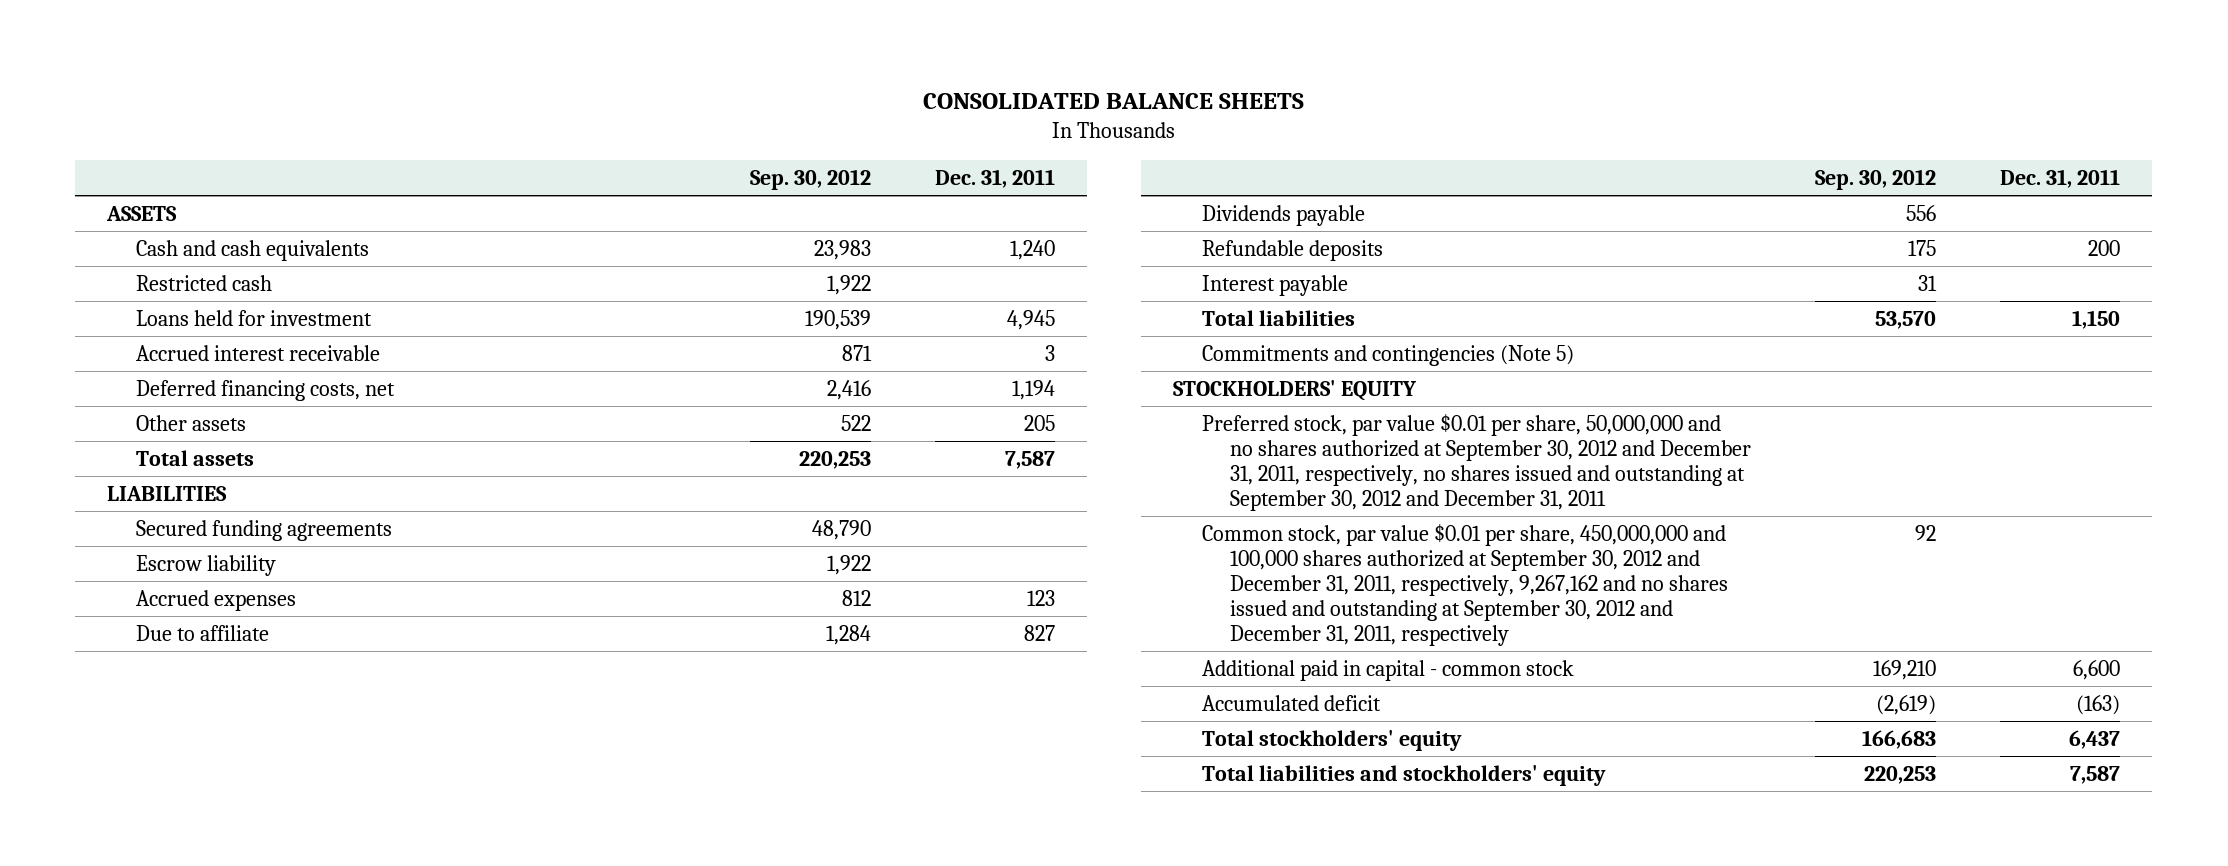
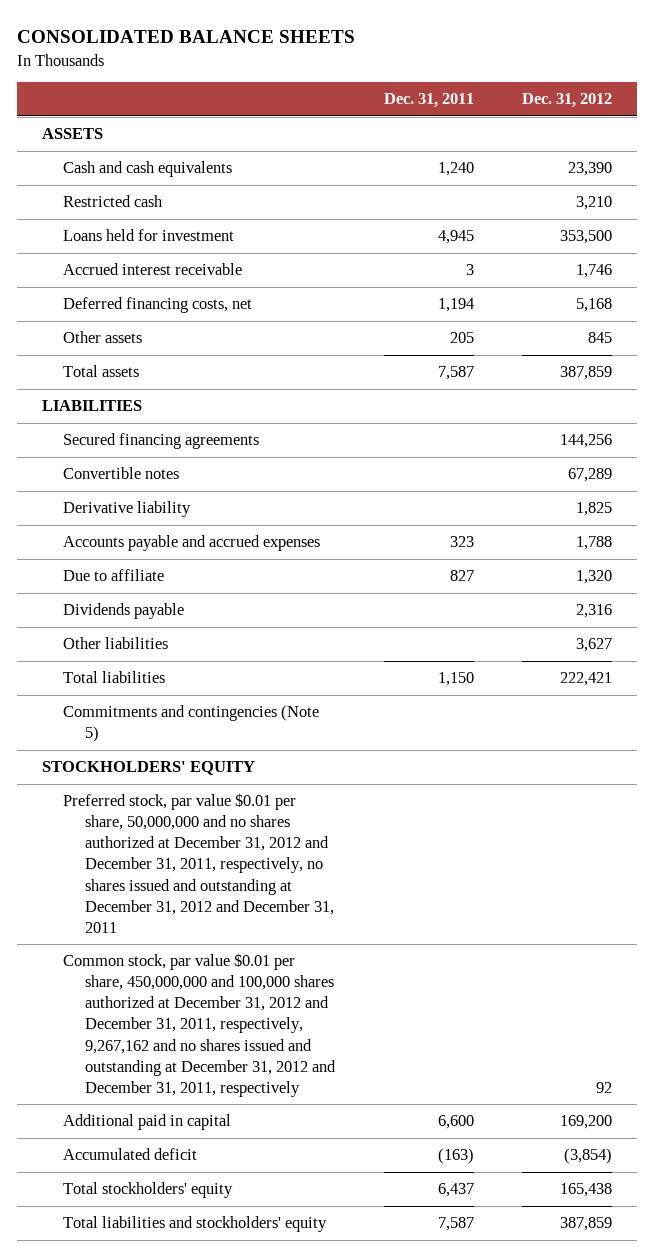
- | Sep. 30, 2012 | Dec. 31, 2011
+ | Dec. 31, 2011 | Dec. 31, 2012
- Secured funding agreements | 48,790 |
- Escrow liability | 1,922 |
- Accrued expenses | 812 | 123
+ Secured financing agreements | | 144,256
+ Convertible notes | | 67,289
+ Derivative liability | | 1,825
+ Accounts payable and accrued expenses | 323 | 1,788
- Refundable deposits | 175 | 200
- Interest payable | 31 |
+ Other liabilities | | 3,627
- Preferred stock, par value $0.01 per share, 50,000,000 and no shares authorized at September 30, 2012 and December 31, 2011, respectively, no shares issued and outstanding at September 30, 2012 and December 31, 2011
- Common stock, par value $0.01 per share, 450,000,000 and 100,000 shares authorized at September 30, 2012 and December 31, 2011, respectively, 9,267,162 and no shares issued and outstanding at September 30, 2012 and December 31, 2011, respectively | 92 |
- Additional paid in capital - common stock | 169,210 | 6,600
+ Preferred stock, par value $0.01 per share, 50,000,000 and no shares authorized at December 31, 2012 and December 31, 2011, respectively, no shares issued and outstanding at December 31, 2012 and December 31, 2011
+ Common stock, par value $0.01 per share, 450,000,000 and 100,000 shares authorized at December 31, 2012 and December 31, 2011, respectively, 9,267,162 and no shares issued and outstanding at December 31, 2012 and December 31, 2011, respectively | | 92
+ Additional paid in capital | 6,600 | 169,200

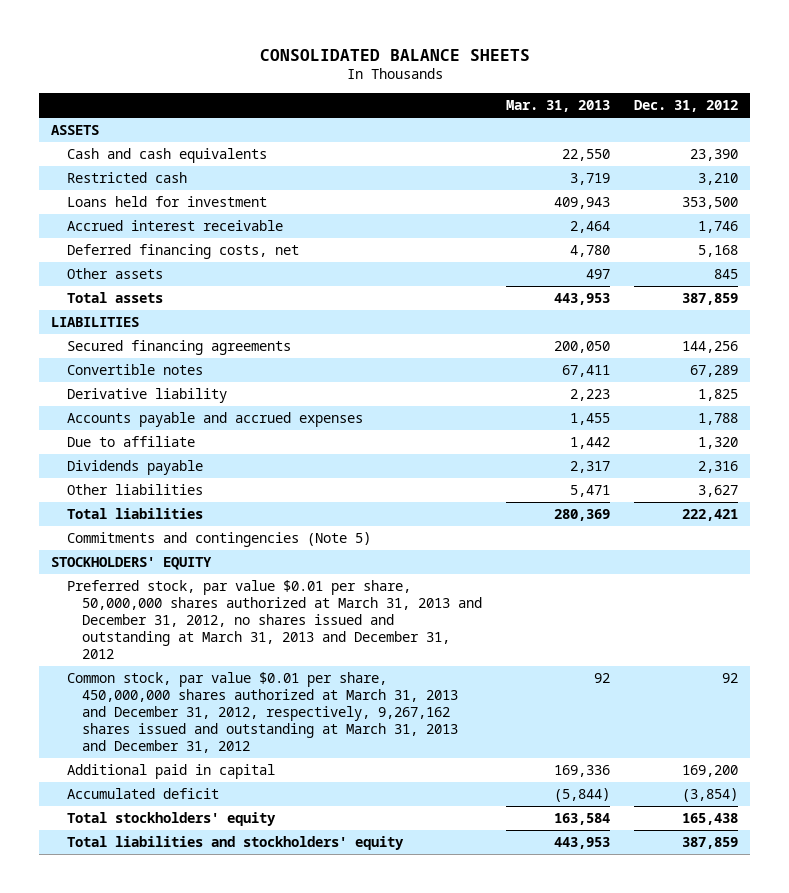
- | Dec. 31, 2011 | Dec. 31, 2012
+ | Mar. 31, 2013 | Dec. 31, 2012
- Preferred stock, par value $0.01 per share, 50,000,000 and no shares authorized at December 31, 2012 and December 31, 2011, respectively, no shares issued and outstanding at December 31, 2012 and December 31, 2011
- Common stock, par value $0.01 per share, 450,000,000 and 100,000 shares authorized at December 31, 2012 and December 31, 2011, respectively, 9,267,162 and no shares issued and outstanding at December 31, 2012 and December 31, 2011, respectively | | 92
+ Preferred stock, par value $0.01 per share, 50,000,000 shares authorized at March 31, 2013 and December 31, 2012, no shares issued and outstanding at March 31, 2013 and December 31, 2012
+ Common stock, par value $0.01 per share, 450,000,000 shares authorized at March 31, 2013 and December 31, 2012, respectively, 9,267,162 shares issued and outstanding at March 31, 2013 and December 31, 2012 | 92 | 92

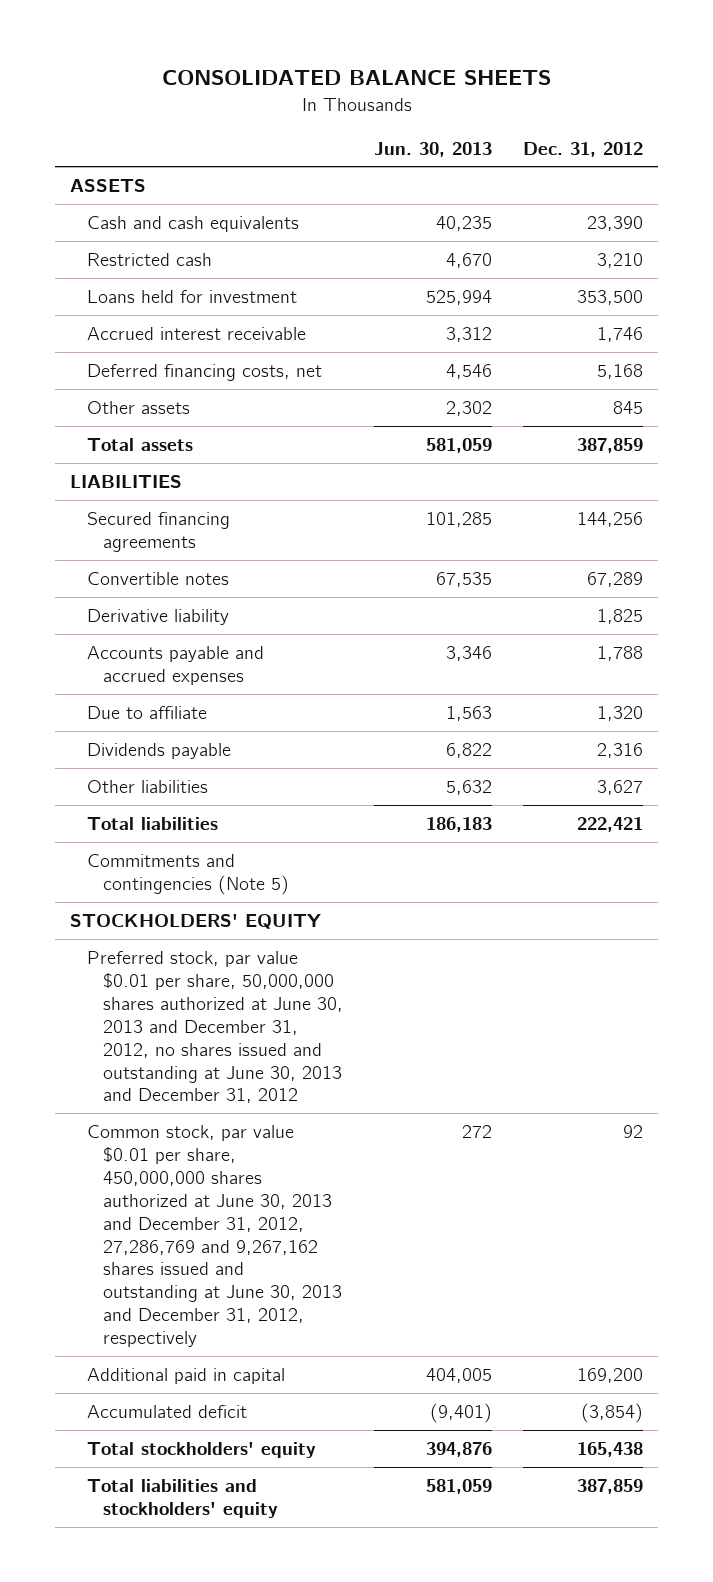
- | Mar. 31, 2013 | Dec. 31, 2012
+ | Jun. 30, 2013 | Dec. 31, 2012
- Preferred stock, par value $0.01 per share, 50,000,000 shares authorized at March 31, 2013 and December 31, 2012, no shares issued and outstanding at March 31, 2013 and December 31, 2012
- Common stock, par value $0.01 per share, 450,000,000 shares authorized at March 31, 2013 and December 31, 2012, respectively, 9,267,162 shares issued and outstanding at March 31, 2013 and December 31, 2012 | 92 | 92
+ Preferred stock, par value $0.01 per share, 50,000,000 shares authorized at June 30, 2013 and December 31, 2012, no shares issued and outstanding at June 30, 2013 and December 31, 2012
+ Common stock, par value $0.01 per share, 450,000,000 shares authorized at June 30, 2013 and December 31, 2012, 27,286,769 and 9,267,162 shares issued and outstanding at June 30, 2013 and December 31, 2012, respectively | 272 | 92

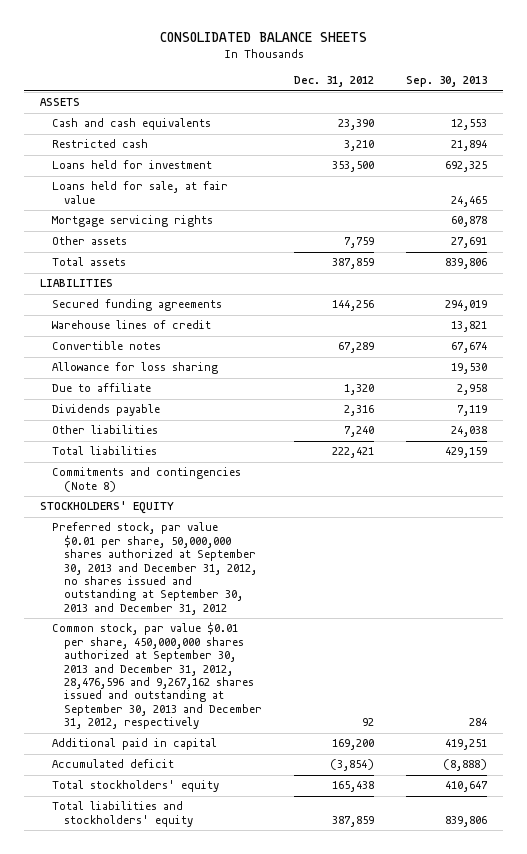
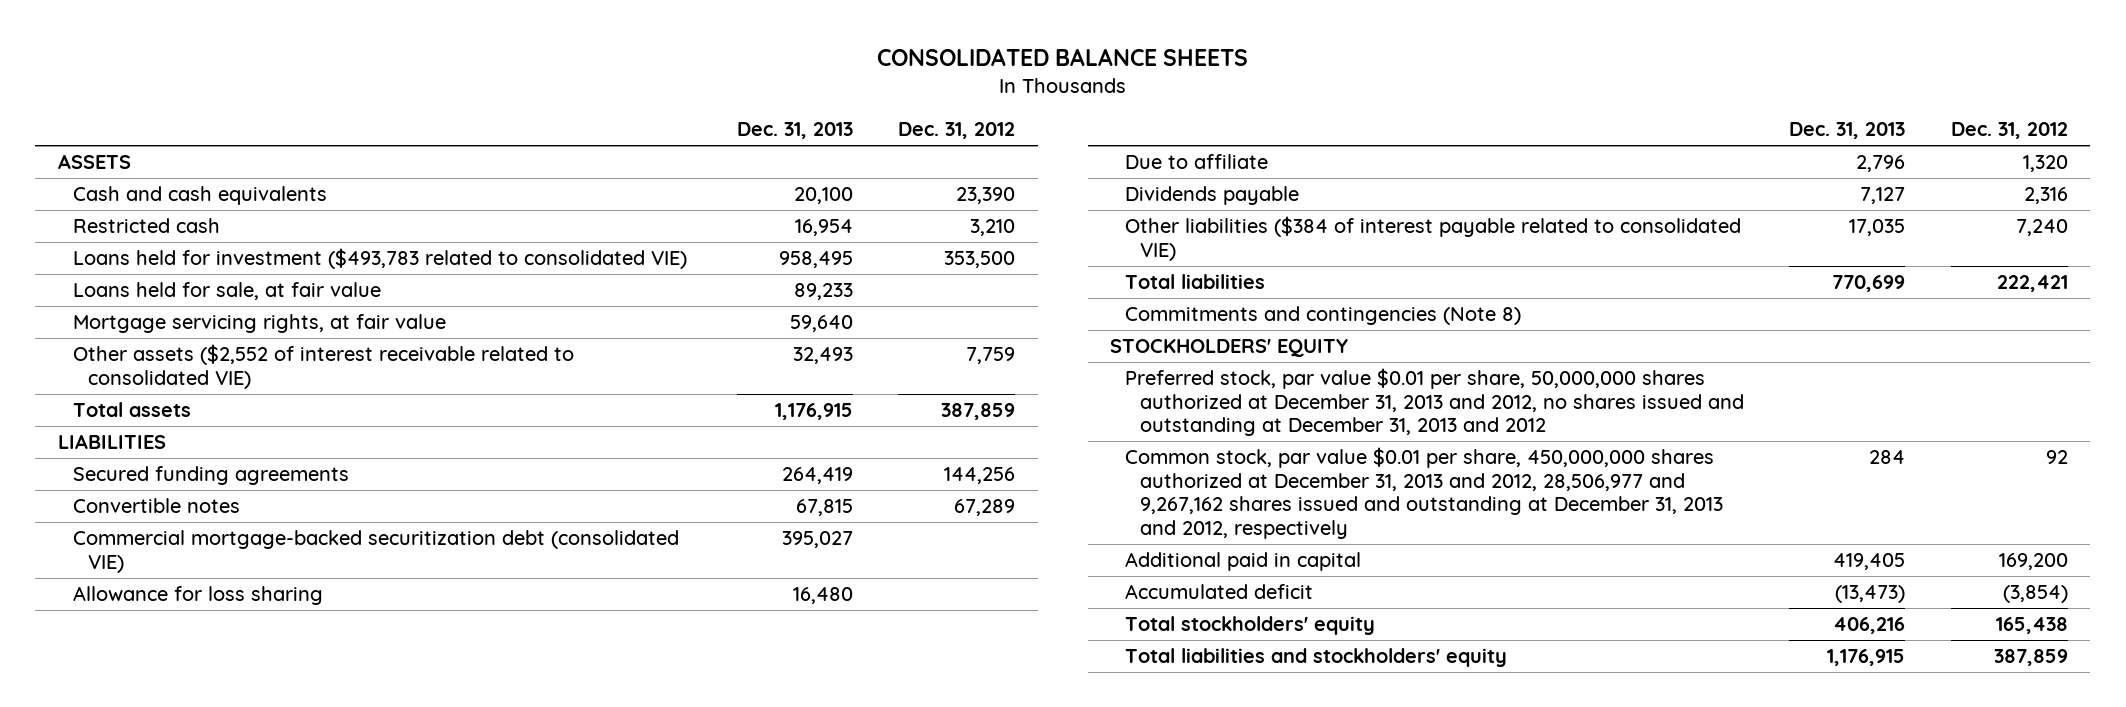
- | Dec. 31, 2012 | Sep. 30, 2013
+ | Dec. 31, 2013 | Dec. 31, 2012
- Loans held for investment | 353,500 | 692,325
+ Loans held for investment ($493,783 related to consolidated VIE) | 958,495 | 353,500
- Mortgage servicing rights | | 60,878
- Other assets | 7,759 | 27,691
+ Mortgage servicing rights, at fair value | 59,640 |
+ Other assets ($2,552 of interest receivable related to consolidated VIE) | 32,493 | 7,759
- Warehouse lines of credit | | 13,821
+ Commercial mortgage-backed securitization debt (consolidated VIE) | 395,027 |
- Other liabilities | 7,240 | 24,038
+ Other liabilities ($384 of interest payable related to consolidated VIE) | 17,035 | 7,240
- Preferred stock, par value $0.01 per share, 50,000,000 shares authorized at September 30, 2013 and December 31, 2012, no shares issued and outstanding at September 30, 2013 and December 31, 2012
- Common stock, par value $0.01 per share, 450,000,000 shares authorized at September 30, 2013 and December 31, 2012, 28,476,596 and 9,267,162 shares issued and outstanding at September 30, 2013 and December 31, 2012, respectively | 92 | 284
+ Preferred stock, par value $0.01 per share, 50,000,000 shares authorized at December 31, 2013 and 2012, no shares issued and outstanding at December 31, 2013 and 2012
+ Common stock, par value $0.01 per share, 450,000,000 shares authorized at December 31, 2013 and 2012, 28,506,977 and 9,267,162 shares issued and outstanding at December 31, 2013 and 2012, respectively | 284 | 92

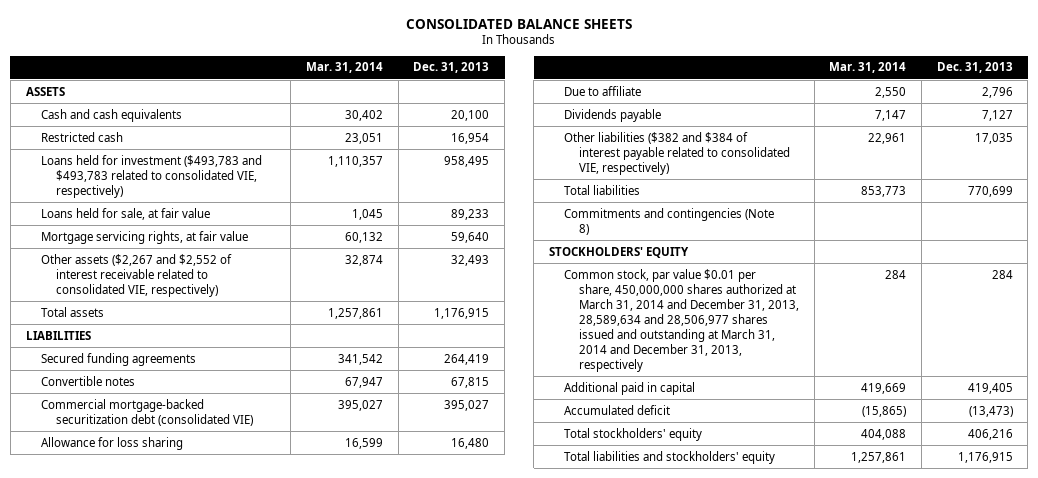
- | Dec. 31, 2013 | Dec. 31, 2012
+ | Mar. 31, 2014 | Dec. 31, 2013
- Loans held for investment ($493,783 related to consolidated VIE) | 958,495 | 353,500
+ Loans held for investment ($493,783 and $493,783 related to consolidated VIE, respectively) | 1,110,357 | 958,495
- Other assets ($2,552 of interest receivable related to consolidated VIE) | 32,493 | 7,759
+ Other assets ($2,267 and $2,552 of interest receivable related to consolidated VIE, respectively) | 32,874 | 32,493
- Other liabilities ($384 of interest payable related to consolidated VIE) | 17,035 | 7,240
+ Other liabilities ($382 and $384 of interest payable related to consolidated VIE, respectively) | 22,961 | 17,035
- Preferred stock, par value $0.01 per share, 50,000,000 shares authorized at December 31, 2013 and 2012, no shares issued and outstanding at December 31, 2013 and 2012
- Common stock, par value $0.01 per share, 450,000,000 shares authorized at December 31, 2013 and 2012, 28,506,977 and 9,267,162 shares issued and outstanding at December 31, 2013 and 2012, respectively | 284 | 92
+ Common stock, par value $0.01 per share, 450,000,000 shares authorized at March 31, 2014 and December 31, 2013, 28,589,634 and 28,506,977 shares issued and outstanding at March 31, 2014 and December 31, 2013, respectively | 284 | 284

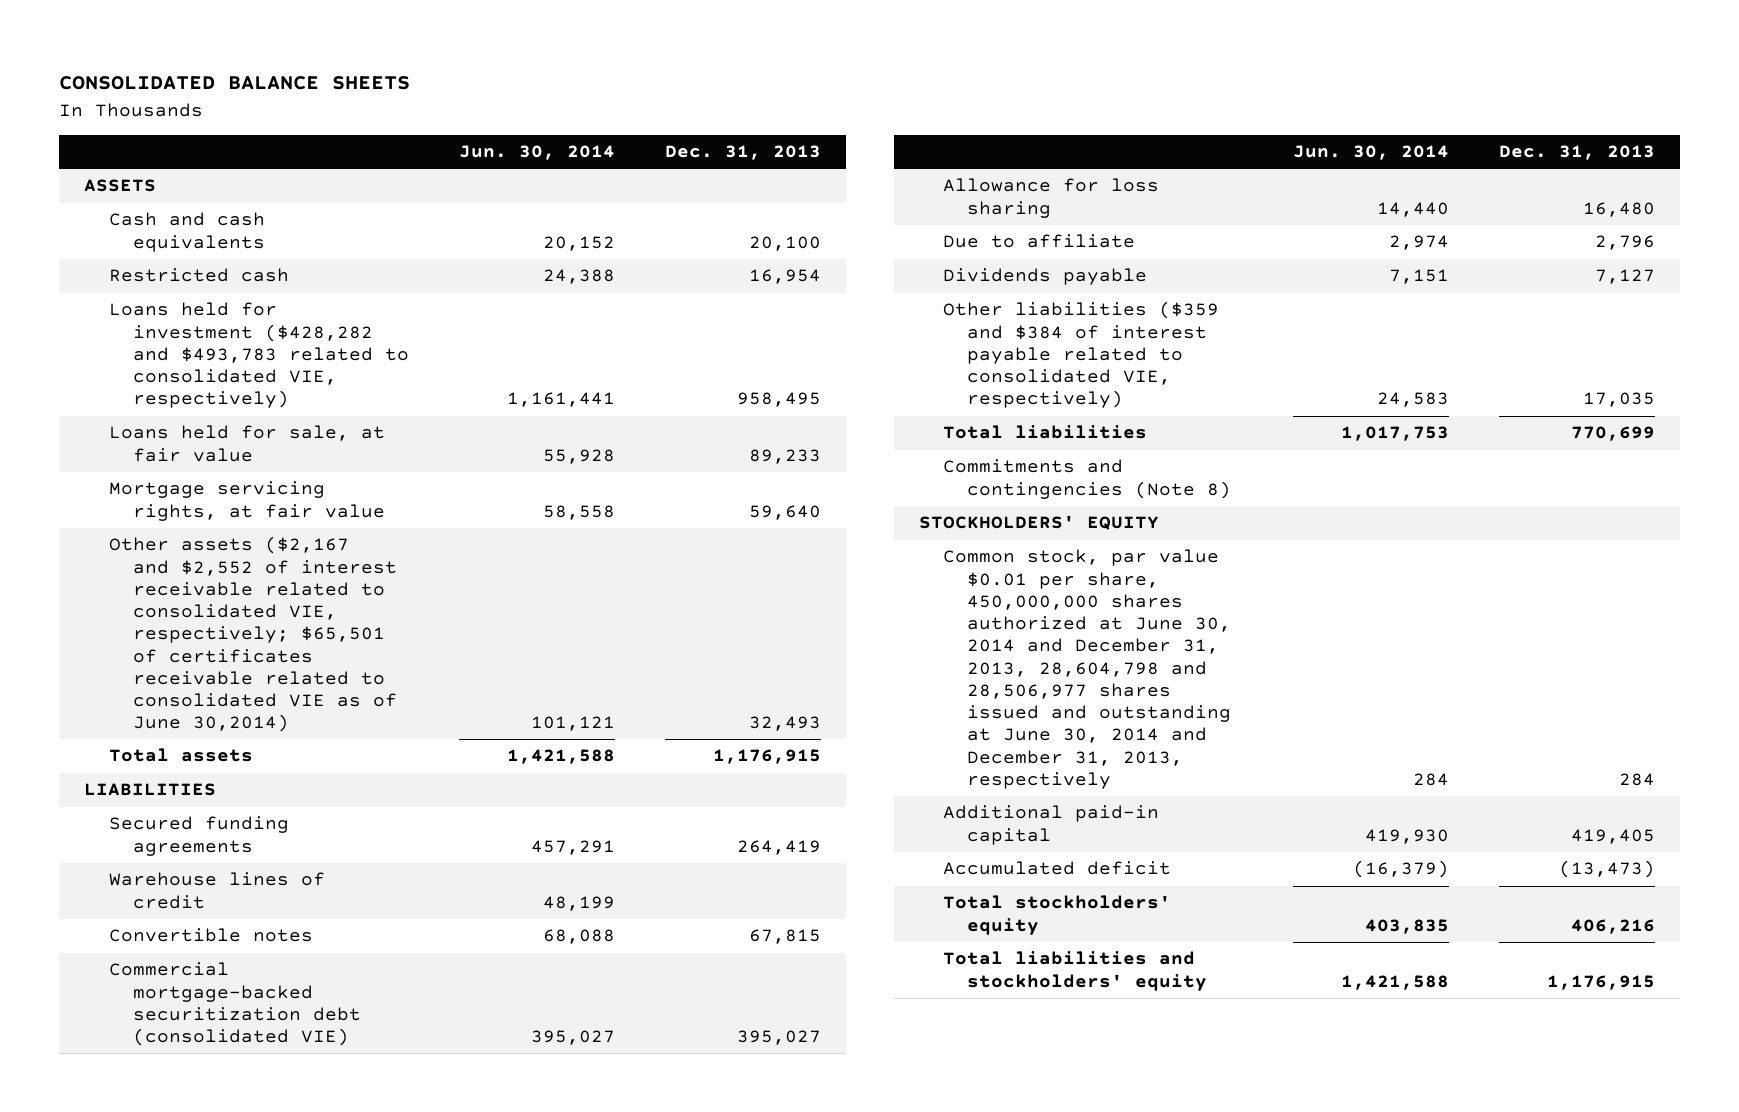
- | Mar. 31, 2014 | Dec. 31, 2013
+ | Jun. 30, 2014 | Dec. 31, 2013
- Loans held for investment ($493,783 and $493,783 related to consolidated VIE, respectively) | 1,110,357 | 958,495
+ Loans held for investment ($428,282 and $493,783 related to consolidated VIE, respectively) | 1,161,441 | 958,495
- Other assets ($2,267 and $2,552 of interest receivable related to consolidated VIE, respectively) | 32,874 | 32,493
+ Other assets ($2,167 and $2,552 of interest receivable related to consolidated VIE, respectively; $65,501 of certificates receivable related to consolidated VIE as of June 30,2014) | 101,121 | 32,493
+ Warehouse lines of credit | 48,199 |
- Other liabilities ($382 and $384 of interest payable related to consolidated VIE, respectively) | 22,961 | 17,035
+ Other liabilities ($359 and $384 of interest payable related to consolidated VIE, respectively) | 24,583 | 17,035
- Common stock, par value $0.01 per share, 450,000,000 shares authorized at March 31, 2014 and December 31, 2013, 28,589,634 and 28,506,977 shares issued and outstanding at March 31, 2014 and December 31, 2013, respectively | 284 | 284
- Additional paid in capital | 419,669 | 419,405
+ Common stock, par value $0.01 per share, 450,000,000 shares authorized at June 30, 2014 and December 31, 2013, 28,604,798 and 28,506,977 shares issued and outstanding at June 30, 2014 and December 31, 2013, respectively | 284 | 284
+ Additional paid-in capital | 419,930 | 419,405

